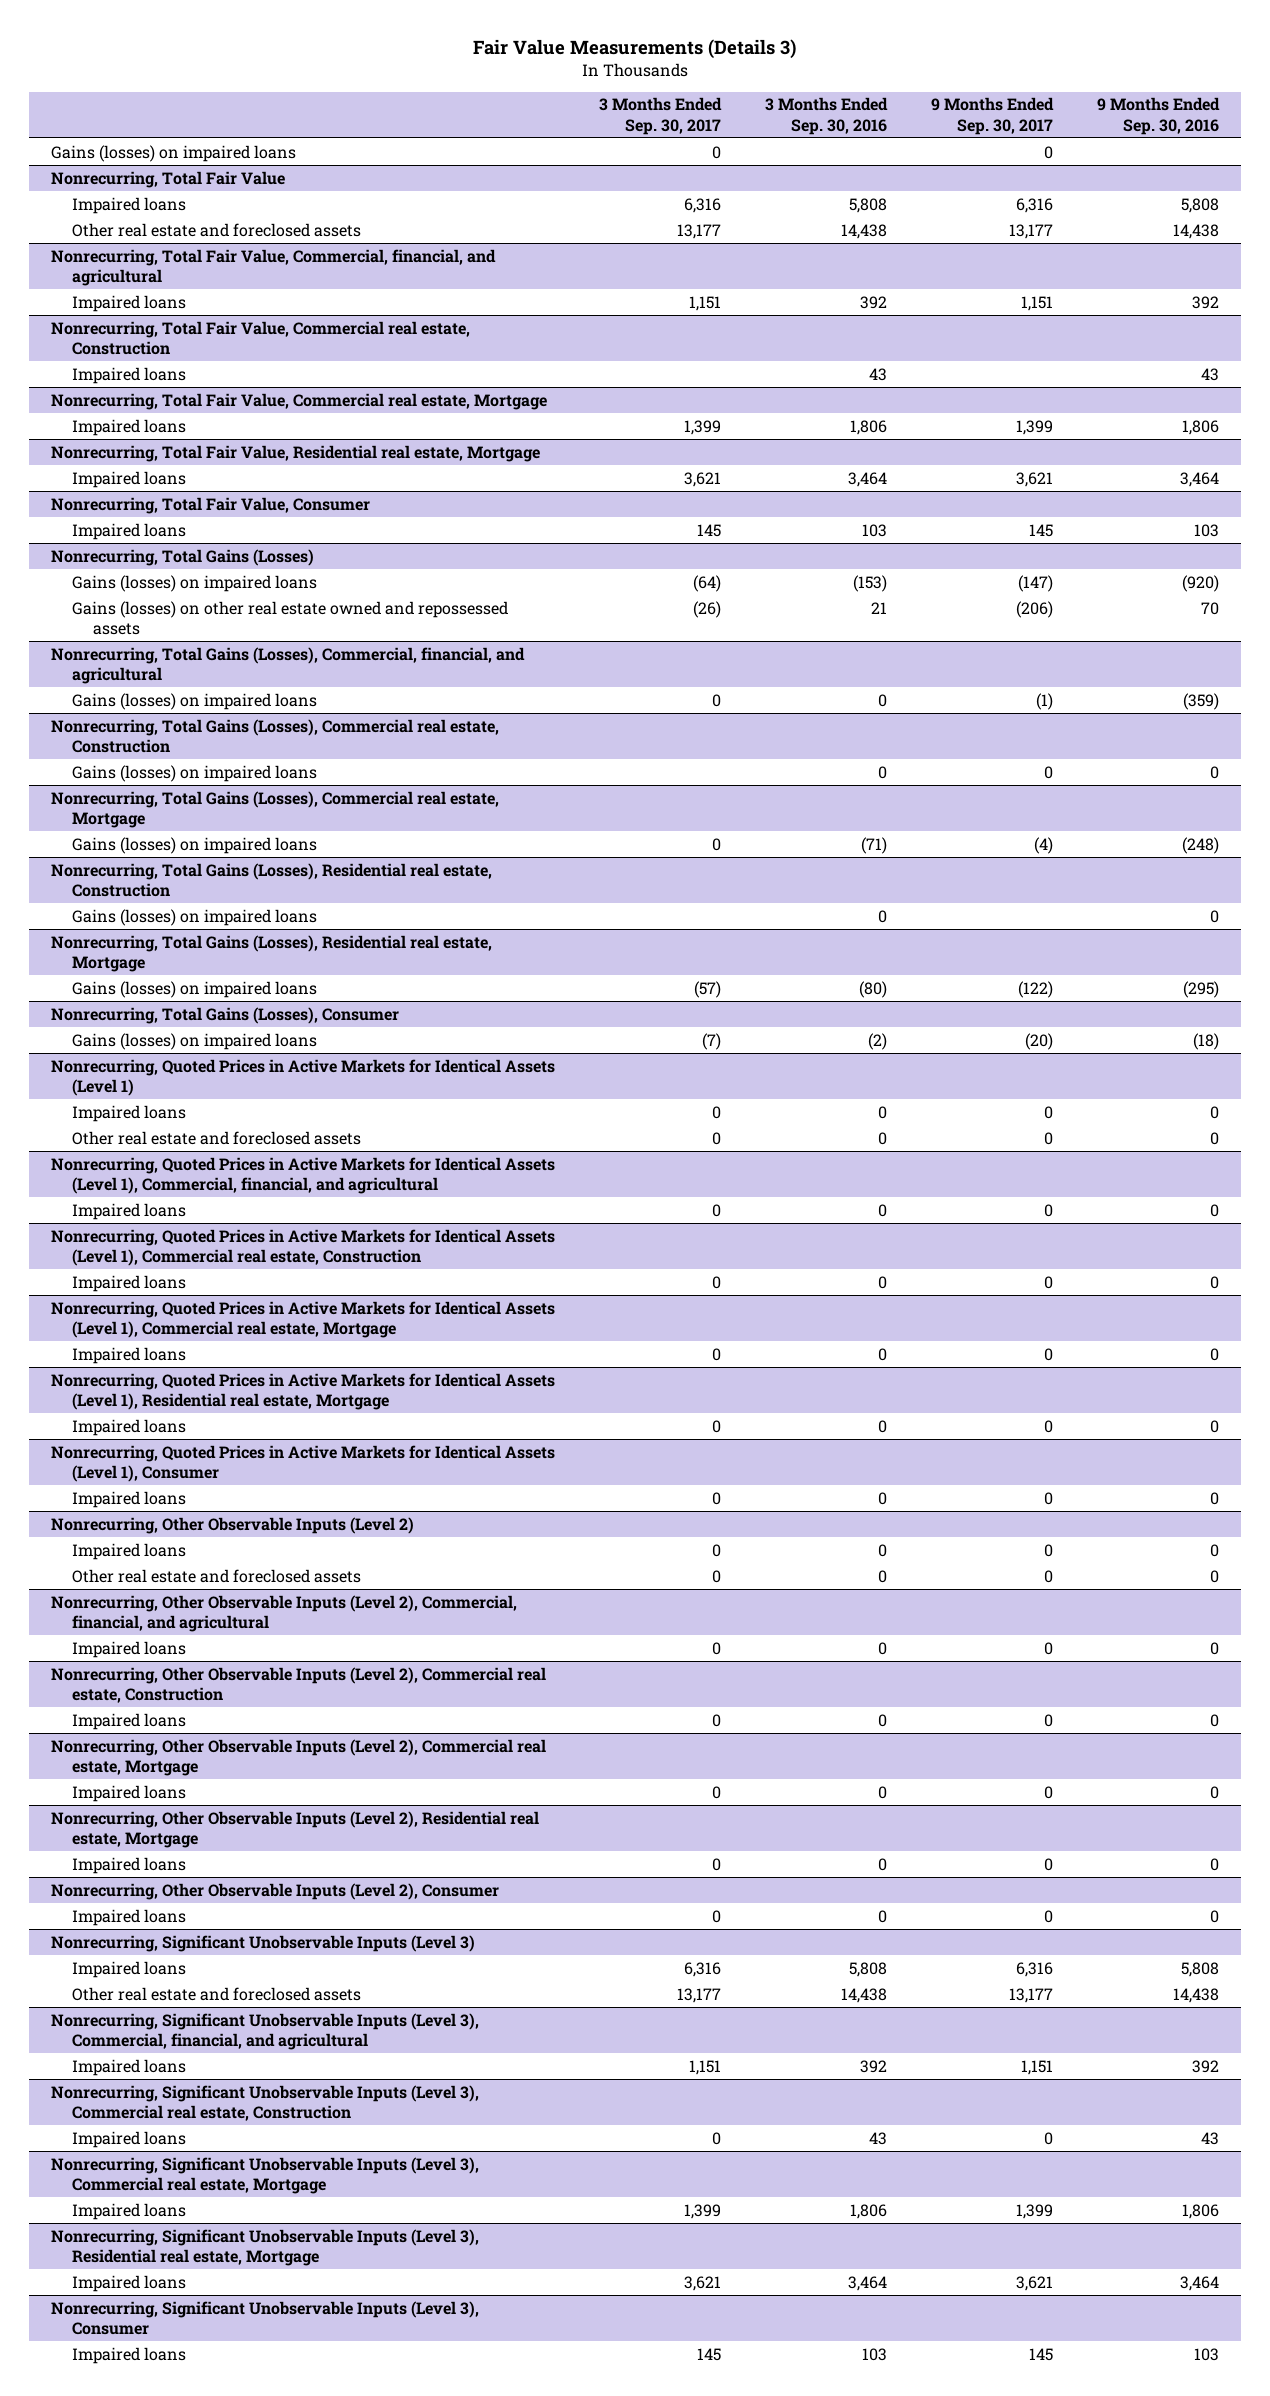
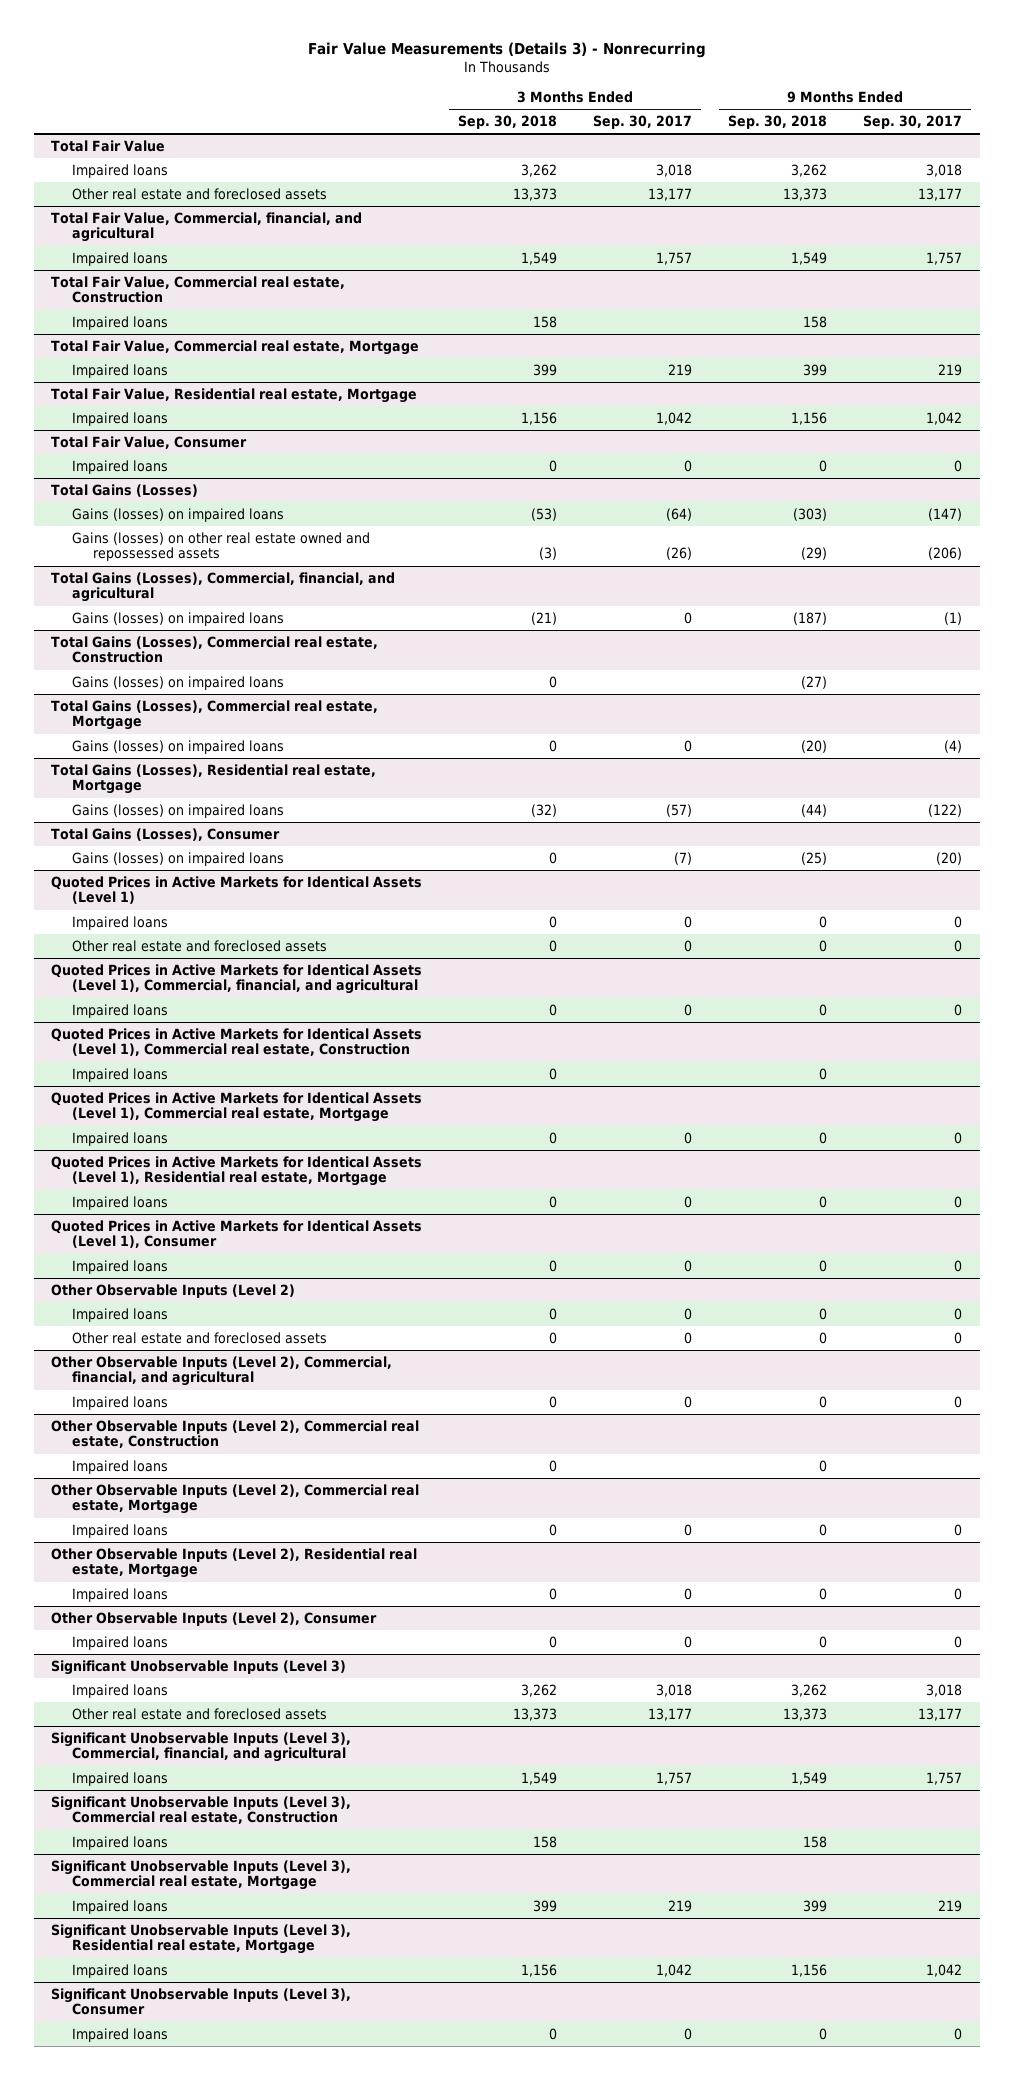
- Fair Value Measurements (Details 3)
+ Fair Value Measurements (Details 3) - Nonrecurring
- | 3 Months Ended Sep. 30, 2017 | 3 Months Ended Sep. 30, 2016 | 9 Months Ended Sep. 30, 2017 | 9 Months Ended Sep. 30, 2016
+ | 3 Months Ended Sep. 30, 2018 | 3 Months Ended Sep. 30, 2017 | 9 Months Ended Sep. 30, 2018 | 9 Months Ended Sep. 30, 2017
- Gains (losses) on impaired loans | 0 | | 0 |
- Nonrecurring, Total Fair Value
- Impaired loans | 6,316 | 5,808 | 6,316 | 5,808
+ Total Fair Value
+ Impaired loans | 3,262 | 3,018 | 3,262 | 3,018
- Nonrecurring, Total Fair Value, Commercial, financial, and agricultural
- Impaired loans | 1,151 | 392 | 1,151 | 392
- Nonrecurring, Total Fair Value, Commercial real estate, Construction
+ Total Fair Value, Commercial, financial, and agricultural
+ Impaired loans | 1,549 | 1,757 | 1,549 | 1,757
+ Total Fair Value, Commercial real estate, Construction
- Nonrecurring, Total Fair Value, Commercial real estate, Mortgage
- Impaired loans | 1,399 | 1,806 | 1,399 | 1,806
- Nonrecurring, Total Fair Value, Residential real estate, Mortgage
- Impaired loans | 3,621 | 3,464 | 3,621 | 3,464
- Nonrecurring, Total Fair Value, Consumer
- Impaired loans | 145 | 103 | 145 | 103
- Nonrecurring, Total Gains (Losses)
+ Total Fair Value, Commercial real estate, Mortgage
+ Impaired loans | 399 | 219 | 399 | 219
+ Total Fair Value, Residential real estate, Mortgage
+ Impaired loans | 1,156 | 1,042 | 1,156 | 1,042
+ Total Fair Value, Consumer
+ Impaired loans | 0 | 0 | 0 | 0
+ Total Gains (Losses)
- Nonrecurring, Total Gains (Losses), Commercial, financial, and agricultural
+ Total Gains (Losses), Commercial, financial, and agricultural
- Nonrecurring, Total Gains (Losses), Commercial real estate, Construction
- Gains (losses) on impaired loans | | 0 | 0 | 0
- Nonrecurring, Total Gains (Losses), Commercial real estate, Mortgage
- Gains (losses) on impaired loans | 0 | (71) | (4) | (248)
- Nonrecurring, Total Gains (Losses), Residential real estate, Construction
+ Total Gains (Losses), Commercial real estate, Construction
- Nonrecurring, Total Gains (Losses), Residential real estate, Mortgage
+ Total Gains (Losses), Commercial real estate, Mortgage
+ Gains (losses) on impaired loans | 0 | 0 | (20) | (4)
+ Total Gains (Losses), Residential real estate, Mortgage
- Nonrecurring, Total Gains (Losses), Consumer
+ Total Gains (Losses), Consumer
- Nonrecurring, Quoted Prices in Active Markets for Identical Assets (Level 1)
+ Quoted Prices in Active Markets for Identical Assets (Level 1)
- Nonrecurring, Quoted Prices in Active Markets for Identical Assets (Level 1), Commercial, financial, and agricultural
- Impaired loans | 0 | 0 | 0 | 0
- Nonrecurring, Quoted Prices in Active Markets for Identical Assets (Level 1), Commercial real estate, Construction
+ Quoted Prices in Active Markets for Identical Assets (Level 1), Commercial, financial, and agricultural
- Nonrecurring, Quoted Prices in Active Markets for Identical Assets (Level 1), Commercial real estate, Mortgage
+ Quoted Prices in Active Markets for Identical Assets (Level 1), Commercial real estate, Construction
+ Impaired loans | 0 | | 0 |
+ Quoted Prices in Active Markets for Identical Assets (Level 1), Commercial real estate, Mortgage
- Nonrecurring, Quoted Prices in Active Markets for Identical Assets (Level 1), Residential real estate, Mortgage
+ Quoted Prices in Active Markets for Identical Assets (Level 1), Residential real estate, Mortgage
- Nonrecurring, Quoted Prices in Active Markets for Identical Assets (Level 1), Consumer
+ Quoted Prices in Active Markets for Identical Assets (Level 1), Consumer
- Nonrecurring, Other Observable Inputs (Level 2)
+ Other Observable Inputs (Level 2)
- Nonrecurring, Other Observable Inputs (Level 2), Commercial, financial, and agricultural
- Impaired loans | 0 | 0 | 0 | 0
- Nonrecurring, Other Observable Inputs (Level 2), Commercial real estate, Construction
+ Other Observable Inputs (Level 2), Commercial, financial, and agricultural
- Nonrecurring, Other Observable Inputs (Level 2), Commercial real estate, Mortgage
+ Other Observable Inputs (Level 2), Commercial real estate, Construction
+ Impaired loans | 0 | | 0 |
+ Other Observable Inputs (Level 2), Commercial real estate, Mortgage
- Nonrecurring, Other Observable Inputs (Level 2), Residential real estate, Mortgage
+ Other Observable Inputs (Level 2), Residential real estate, Mortgage
- Nonrecurring, Other Observable Inputs (Level 2), Consumer
+ Other Observable Inputs (Level 2), Consumer
- Nonrecurring, Significant Unobservable Inputs (Level 3)
- Impaired loans | 6,316 | 5,808 | 6,316 | 5,808
+ Significant Unobservable Inputs (Level 3)
+ Impaired loans | 3,262 | 3,018 | 3,262 | 3,018
- Nonrecurring, Significant Unobservable Inputs (Level 3), Commercial, financial, and agricultural
- Impaired loans | 1,151 | 392 | 1,151 | 392
- Nonrecurring, Significant Unobservable Inputs (Level 3), Commercial real estate, Construction
+ Significant Unobservable Inputs (Level 3), Commercial, financial, and agricultural
+ Impaired loans | 1,549 | 1,757 | 1,549 | 1,757
+ Significant Unobservable Inputs (Level 3), Commercial real estate, Construction
+ Impaired loans | 158 | | 158 |
+ Significant Unobservable Inputs (Level 3), Commercial real estate, Mortgage
+ Impaired loans | 399 | 219 | 399 | 219
+ Significant Unobservable Inputs (Level 3), Residential real estate, Mortgage
+ Impaired loans | 1,156 | 1,042 | 1,156 | 1,042
+ Significant Unobservable Inputs (Level 3), Consumer
- Nonrecurring, Significant Unobservable Inputs (Level 3), Commercial real estate, Mortgage
- Impaired loans | 1,399 | 1,806 | 1,399 | 1,806
- Nonrecurring, Significant Unobservable Inputs (Level 3), Residential real estate, Mortgage
- Impaired loans | 3,621 | 3,464 | 3,621 | 3,464
- Nonrecurring, Significant Unobservable Inputs (Level 3), Consumer
- Impaired loans | 145 | 103 | 145 | 103

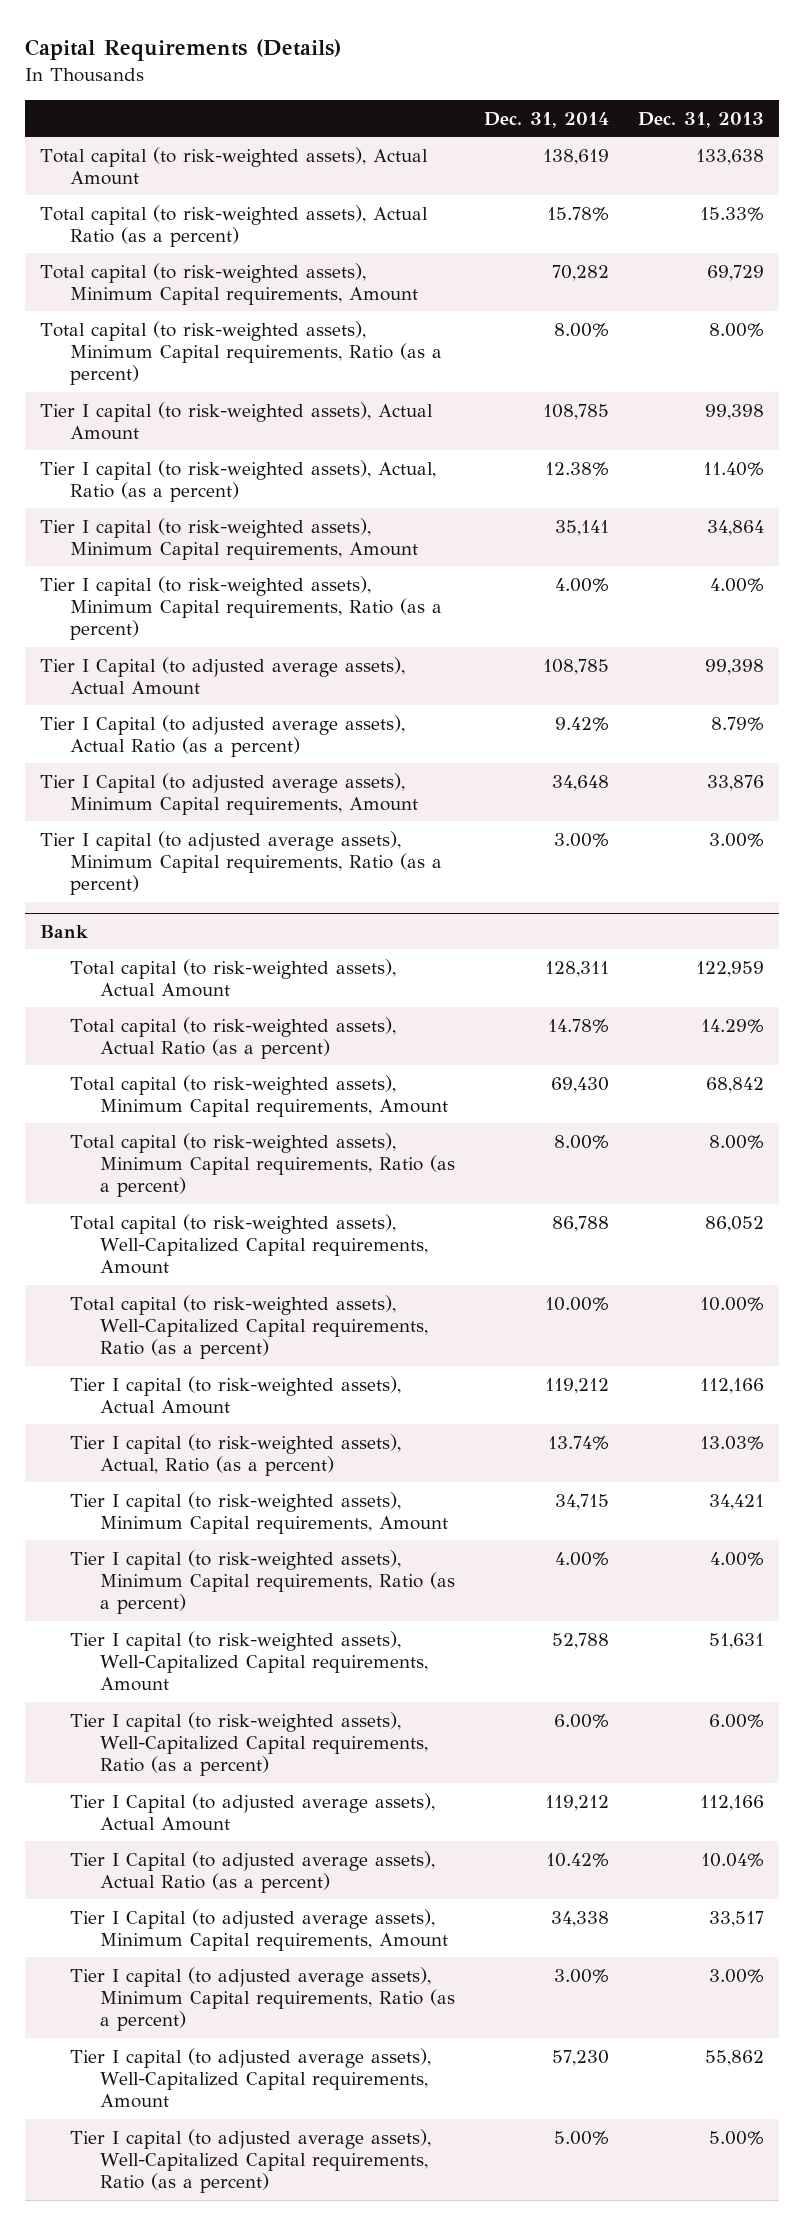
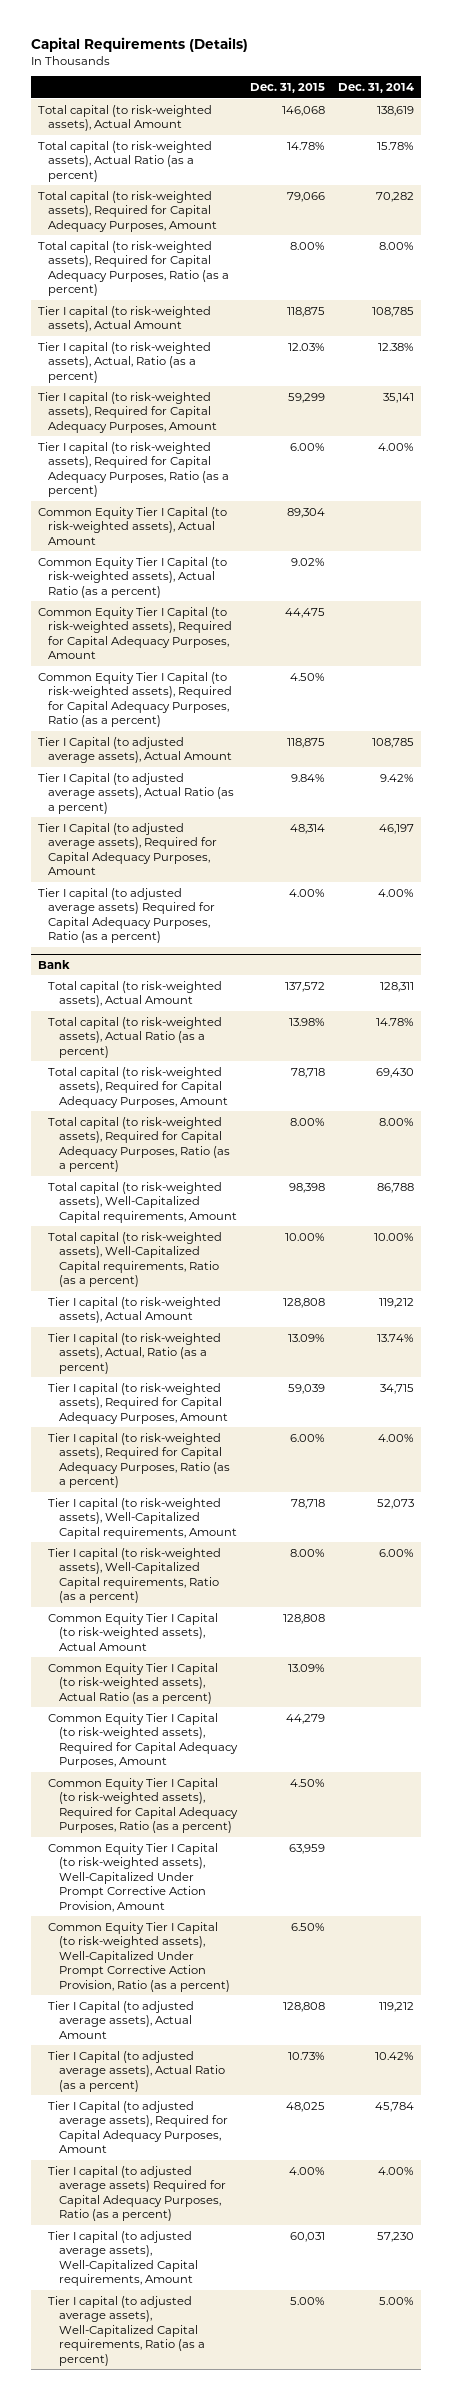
- | Dec. 31, 2014 | Dec. 31, 2013
+ | Dec. 31, 2015 | Dec. 31, 2014
- Total capital (to risk-weighted assets), Minimum Capital requirements, Amount | 70,282 | 69,729
- Total capital (to risk-weighted assets), Minimum Capital requirements, Ratio (as a percent) | 8.00% | 8.00%
+ Total capital (to risk-weighted assets), Required for Capital Adequacy Purposes, Amount | 79,066 | 70,282
+ Total capital (to risk-weighted assets), Required for Capital Adequacy Purposes, Ratio (as a percent) | 8.00% | 8.00%
- Tier I capital (to risk-weighted assets), Minimum Capital requirements, Amount | 35,141 | 34,864
- Tier I capital (to risk-weighted assets), Minimum Capital requirements, Ratio (as a percent) | 4.00% | 4.00%
+ Tier I capital (to risk-weighted assets), Required for Capital Adequacy Purposes, Amount | 59,299 | 35,141
+ Tier I capital (to risk-weighted assets), Required for Capital Adequacy Purposes, Ratio (as a percent) | 6.00% | 4.00%
+ Common Equity Tier I Capital (to risk-weighted assets), Actual Amount | 89,304 |
+ Common Equity Tier I Capital (to risk-weighted assets), Actual Ratio (as a percent) | 9.02% |
+ Common Equity Tier I Capital (to risk-weighted assets), Required for Capital Adequacy Purposes, Amount | 44,475 |
+ Common Equity Tier I Capital (to risk-weighted assets), Required for Capital Adequacy Purposes, Ratio (as a percent) | 4.50% |
- Tier I Capital (to adjusted average assets), Minimum Capital requirements, Amount | 34,648 | 33,876
- Tier I capital (to adjusted average assets), Minimum Capital requirements, Ratio (as a percent) | 3.00% | 3.00%
+ Tier I Capital (to adjusted average assets), Required for Capital Adequacy Purposes, Amount | 48,314 | 46,197
+ Tier I capital (to adjusted average assets) Required for Capital Adequacy Purposes, Ratio (as a percent) | 4.00% | 4.00%
@ Bank
- Total capital (to risk-weighted assets), Minimum Capital requirements, Amount | 69,430 | 68,842
- Total capital (to risk-weighted assets), Minimum Capital requirements, Ratio (as a percent) | 8.00% | 8.00%
+ Total capital (to risk-weighted assets), Required for Capital Adequacy Purposes, Amount | 78,718 | 69,430
+ Total capital (to risk-weighted assets), Required for Capital Adequacy Purposes, Ratio (as a percent) | 8.00% | 8.00%
- Tier I capital (to risk-weighted assets), Minimum Capital requirements, Amount | 34,715 | 34,421
- Tier I capital (to risk-weighted assets), Minimum Capital requirements, Ratio (as a percent) | 4.00% | 4.00%
- Tier I capital (to risk-weighted assets), Well-Capitalized Capital requirements, Amount | 52,788 | 51,631
+ Tier I capital (to risk-weighted assets), Required for Capital Adequacy Purposes, Amount | 59,039 | 34,715
+ Tier I capital (to risk-weighted assets), Required for Capital Adequacy Purposes, Ratio (as a percent) | 6.00% | 4.00%
+ Tier I capital (to risk-weighted assets), Well-Capitalized Capital requirements, Amount | 78,718 | 52,073
+ Common Equity Tier I Capital (to risk-weighted assets), Actual Amount | 128,808 |
+ Common Equity Tier I Capital (to risk-weighted assets), Actual Ratio (as a percent) | 13.09% |
+ Common Equity Tier I Capital (to risk-weighted assets), Required for Capital Adequacy Purposes, Amount | 44,279 |
+ Common Equity Tier I Capital (to risk-weighted assets), Required for Capital Adequacy Purposes, Ratio (as a percent) | 4.50% |
+ Common Equity Tier I Capital (to risk-weighted assets), Well-Capitalized Under Prompt Corrective Action Provision, Amount | 63,959 |
+ Common Equity Tier I Capital (to risk-weighted assets), Well-Capitalized Under Prompt Corrective Action Provision, Ratio (as a percent) | 6.50% |
- Tier I Capital (to adjusted average assets), Minimum Capital requirements, Amount | 34,338 | 33,517
- Tier I capital (to adjusted average assets), Minimum Capital requirements, Ratio (as a percent) | 3.00% | 3.00%
+ Tier I Capital (to adjusted average assets), Required for Capital Adequacy Purposes, Amount | 48,025 | 45,784
+ Tier I capital (to adjusted average assets) Required for Capital Adequacy Purposes, Ratio (as a percent) | 4.00% | 4.00%

